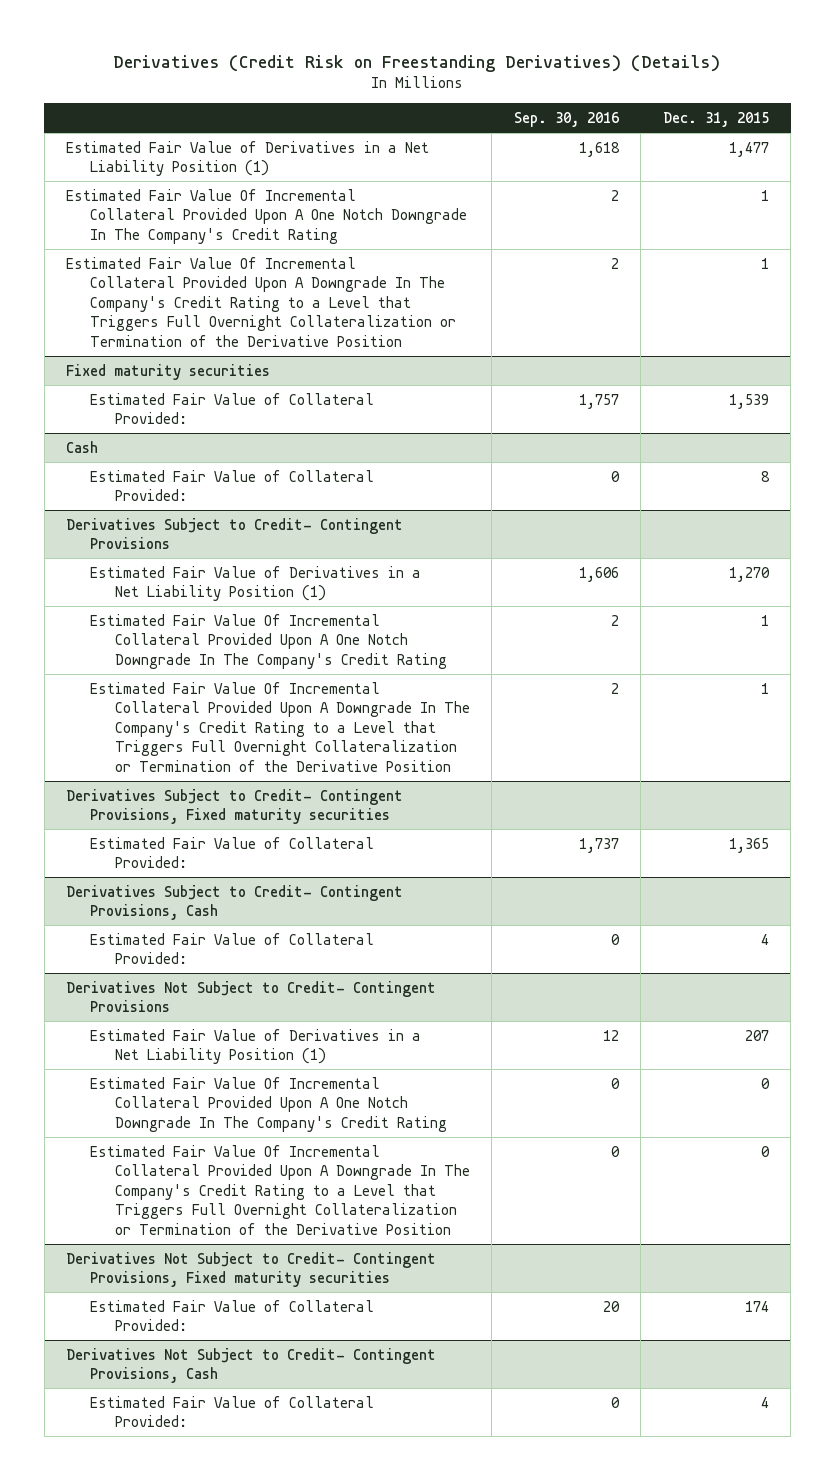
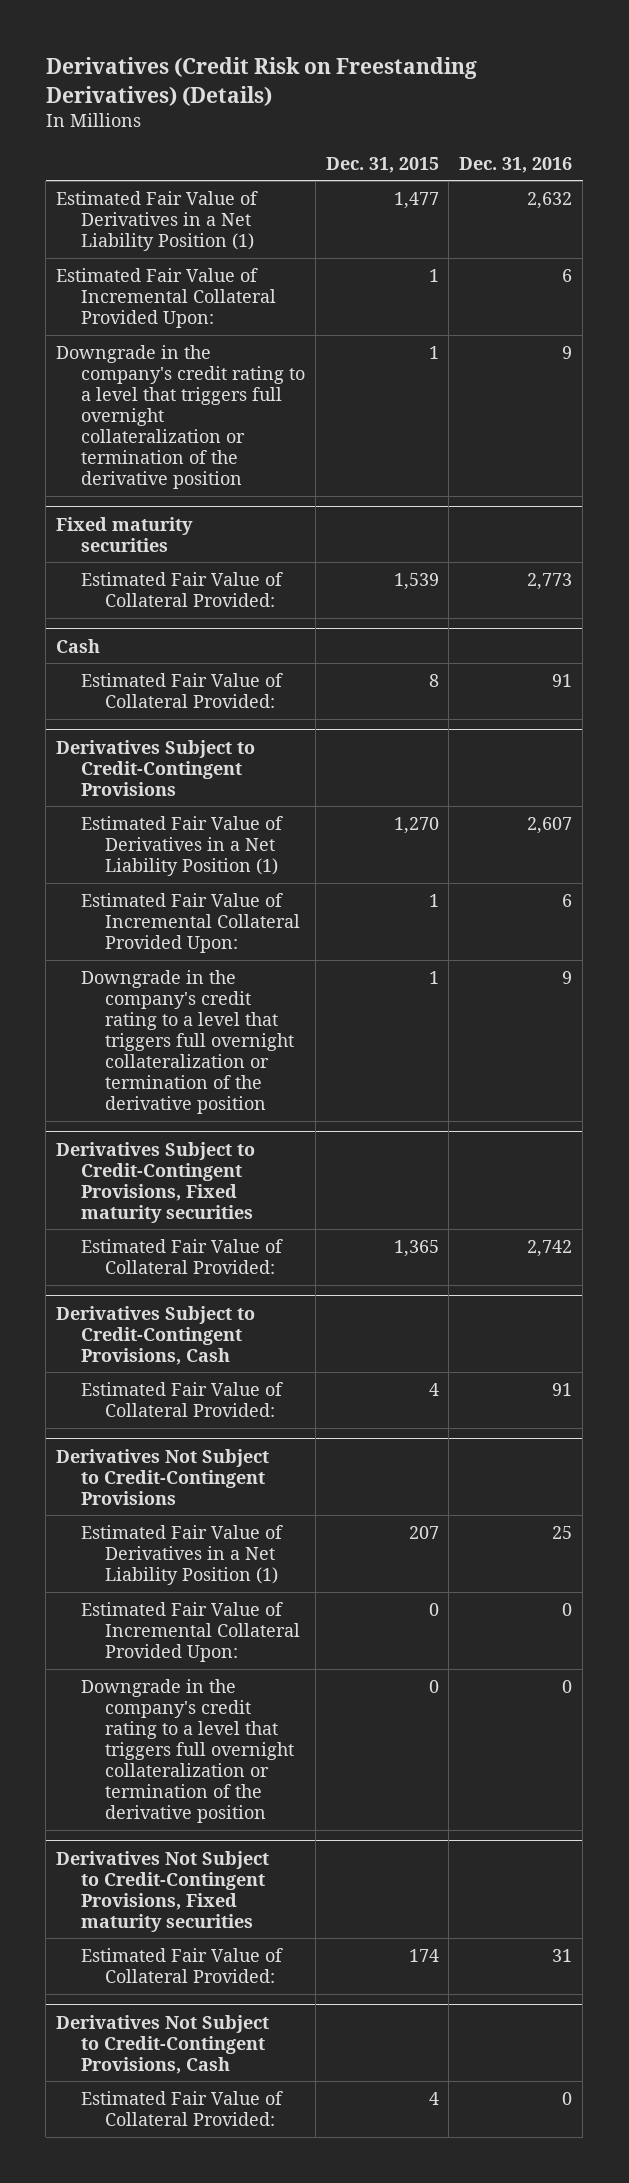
- | Sep. 30, 2016 | Dec. 31, 2015
+ | Dec. 31, 2015 | Dec. 31, 2016
- Estimated Fair Value Of Incremental Collateral Provided Upon A One Notch Downgrade In The Company's Credit Rating | 2 | 1
- Estimated Fair Value Of Incremental Collateral Provided Upon A Downgrade In The Company's Credit Rating to a Level that Triggers Full Overnight Collateralization or Termination of the Derivative Position | 2 | 1
+ Estimated Fair Value of Incremental Collateral Provided Upon: | 1 | 6
+ Downgrade in the company's credit rating to a level that triggers full overnight collateralization or termination of the derivative position | 1 | 9
- Derivatives Subject to Credit- Contingent Provisions
+ Derivatives Subject to Credit-Contingent Provisions
- Estimated Fair Value Of Incremental Collateral Provided Upon A One Notch Downgrade In The Company's Credit Rating | 2 | 1
- Estimated Fair Value Of Incremental Collateral Provided Upon A Downgrade In The Company's Credit Rating to a Level that Triggers Full Overnight Collateralization or Termination of the Derivative Position | 2 | 1
- Derivatives Subject to Credit- Contingent Provisions, Fixed maturity securities
+ Estimated Fair Value of Incremental Collateral Provided Upon: | 1 | 6
+ Downgrade in the company's credit rating to a level that triggers full overnight collateralization or termination of the derivative position | 1 | 9
+ Derivatives Subject to Credit-Contingent Provisions, Fixed maturity securities
- Derivatives Subject to Credit- Contingent Provisions, Cash
+ Derivatives Subject to Credit-Contingent Provisions, Cash
- Derivatives Not Subject to Credit- Contingent Provisions
+ Derivatives Not Subject to Credit-Contingent Provisions
- Estimated Fair Value Of Incremental Collateral Provided Upon A One Notch Downgrade In The Company's Credit Rating | 0 | 0
- Estimated Fair Value Of Incremental Collateral Provided Upon A Downgrade In The Company's Credit Rating to a Level that Triggers Full Overnight Collateralization or Termination of the Derivative Position | 0 | 0
- Derivatives Not Subject to Credit- Contingent Provisions, Fixed maturity securities
+ Estimated Fair Value of Incremental Collateral Provided Upon: | 0 | 0
+ Downgrade in the company's credit rating to a level that triggers full overnight collateralization or termination of the derivative position | 0 | 0
+ Derivatives Not Subject to Credit-Contingent Provisions, Fixed maturity securities
- Derivatives Not Subject to Credit- Contingent Provisions, Cash
+ Derivatives Not Subject to Credit-Contingent Provisions, Cash

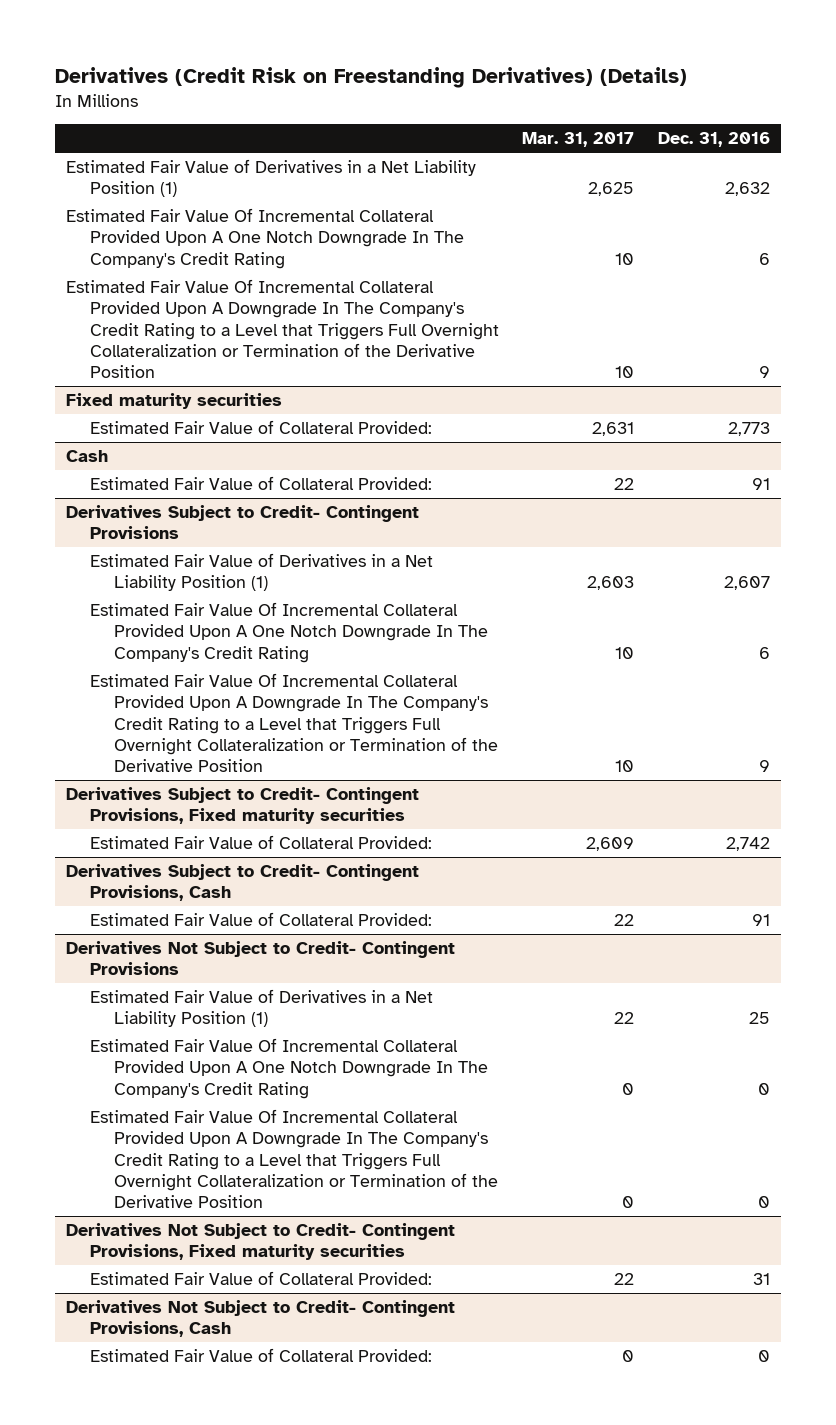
- | Dec. 31, 2015 | Dec. 31, 2016
+ | Mar. 31, 2017 | Dec. 31, 2016
- Estimated Fair Value of Incremental Collateral Provided Upon: | 1 | 6
- Downgrade in the company's credit rating to a level that triggers full overnight collateralization or termination of the derivative position | 1 | 9
+ Estimated Fair Value Of Incremental Collateral Provided Upon A One Notch Downgrade In The Company's Credit Rating | 10 | 6
+ Estimated Fair Value Of Incremental Collateral Provided Upon A Downgrade In The Company's Credit Rating to a Level that Triggers Full Overnight Collateralization or Termination of the Derivative Position | 10 | 9
- Derivatives Subject to Credit-Contingent Provisions
+ Derivatives Subject to Credit- Contingent Provisions
- Estimated Fair Value of Incremental Collateral Provided Upon: | 1 | 6
- Downgrade in the company's credit rating to a level that triggers full overnight collateralization or termination of the derivative position | 1 | 9
- Derivatives Subject to Credit-Contingent Provisions, Fixed maturity securities
+ Estimated Fair Value Of Incremental Collateral Provided Upon A One Notch Downgrade In The Company's Credit Rating | 10 | 6
+ Estimated Fair Value Of Incremental Collateral Provided Upon A Downgrade In The Company's Credit Rating to a Level that Triggers Full Overnight Collateralization or Termination of the Derivative Position | 10 | 9
+ Derivatives Subject to Credit- Contingent Provisions, Fixed maturity securities
- Derivatives Subject to Credit-Contingent Provisions, Cash
+ Derivatives Subject to Credit- Contingent Provisions, Cash
- Derivatives Not Subject to Credit-Contingent Provisions
+ Derivatives Not Subject to Credit- Contingent Provisions
- Estimated Fair Value of Incremental Collateral Provided Upon: | 0 | 0
- Downgrade in the company's credit rating to a level that triggers full overnight collateralization or termination of the derivative position | 0 | 0
- Derivatives Not Subject to Credit-Contingent Provisions, Fixed maturity securities
+ Estimated Fair Value Of Incremental Collateral Provided Upon A One Notch Downgrade In The Company's Credit Rating | 0 | 0
+ Estimated Fair Value Of Incremental Collateral Provided Upon A Downgrade In The Company's Credit Rating to a Level that Triggers Full Overnight Collateralization or Termination of the Derivative Position | 0 | 0
+ Derivatives Not Subject to Credit- Contingent Provisions, Fixed maturity securities
- Derivatives Not Subject to Credit-Contingent Provisions, Cash
+ Derivatives Not Subject to Credit- Contingent Provisions, Cash

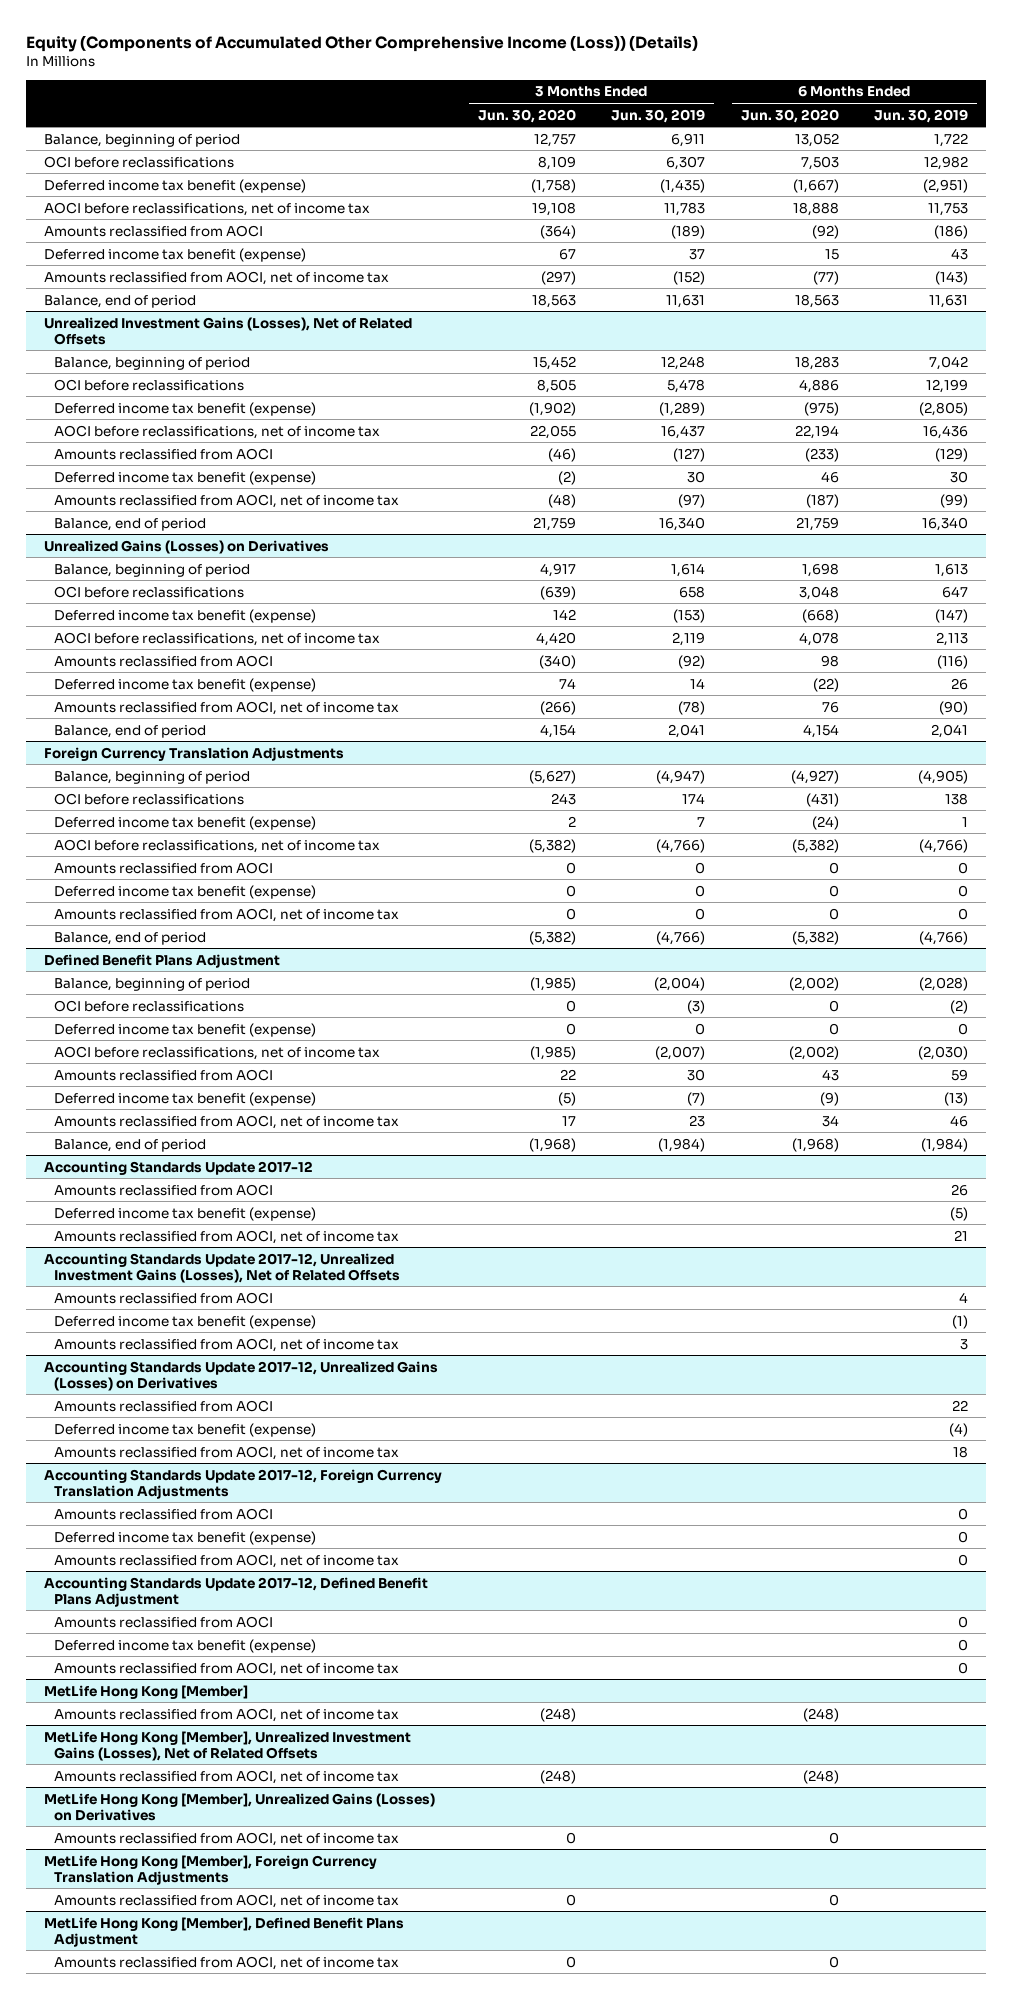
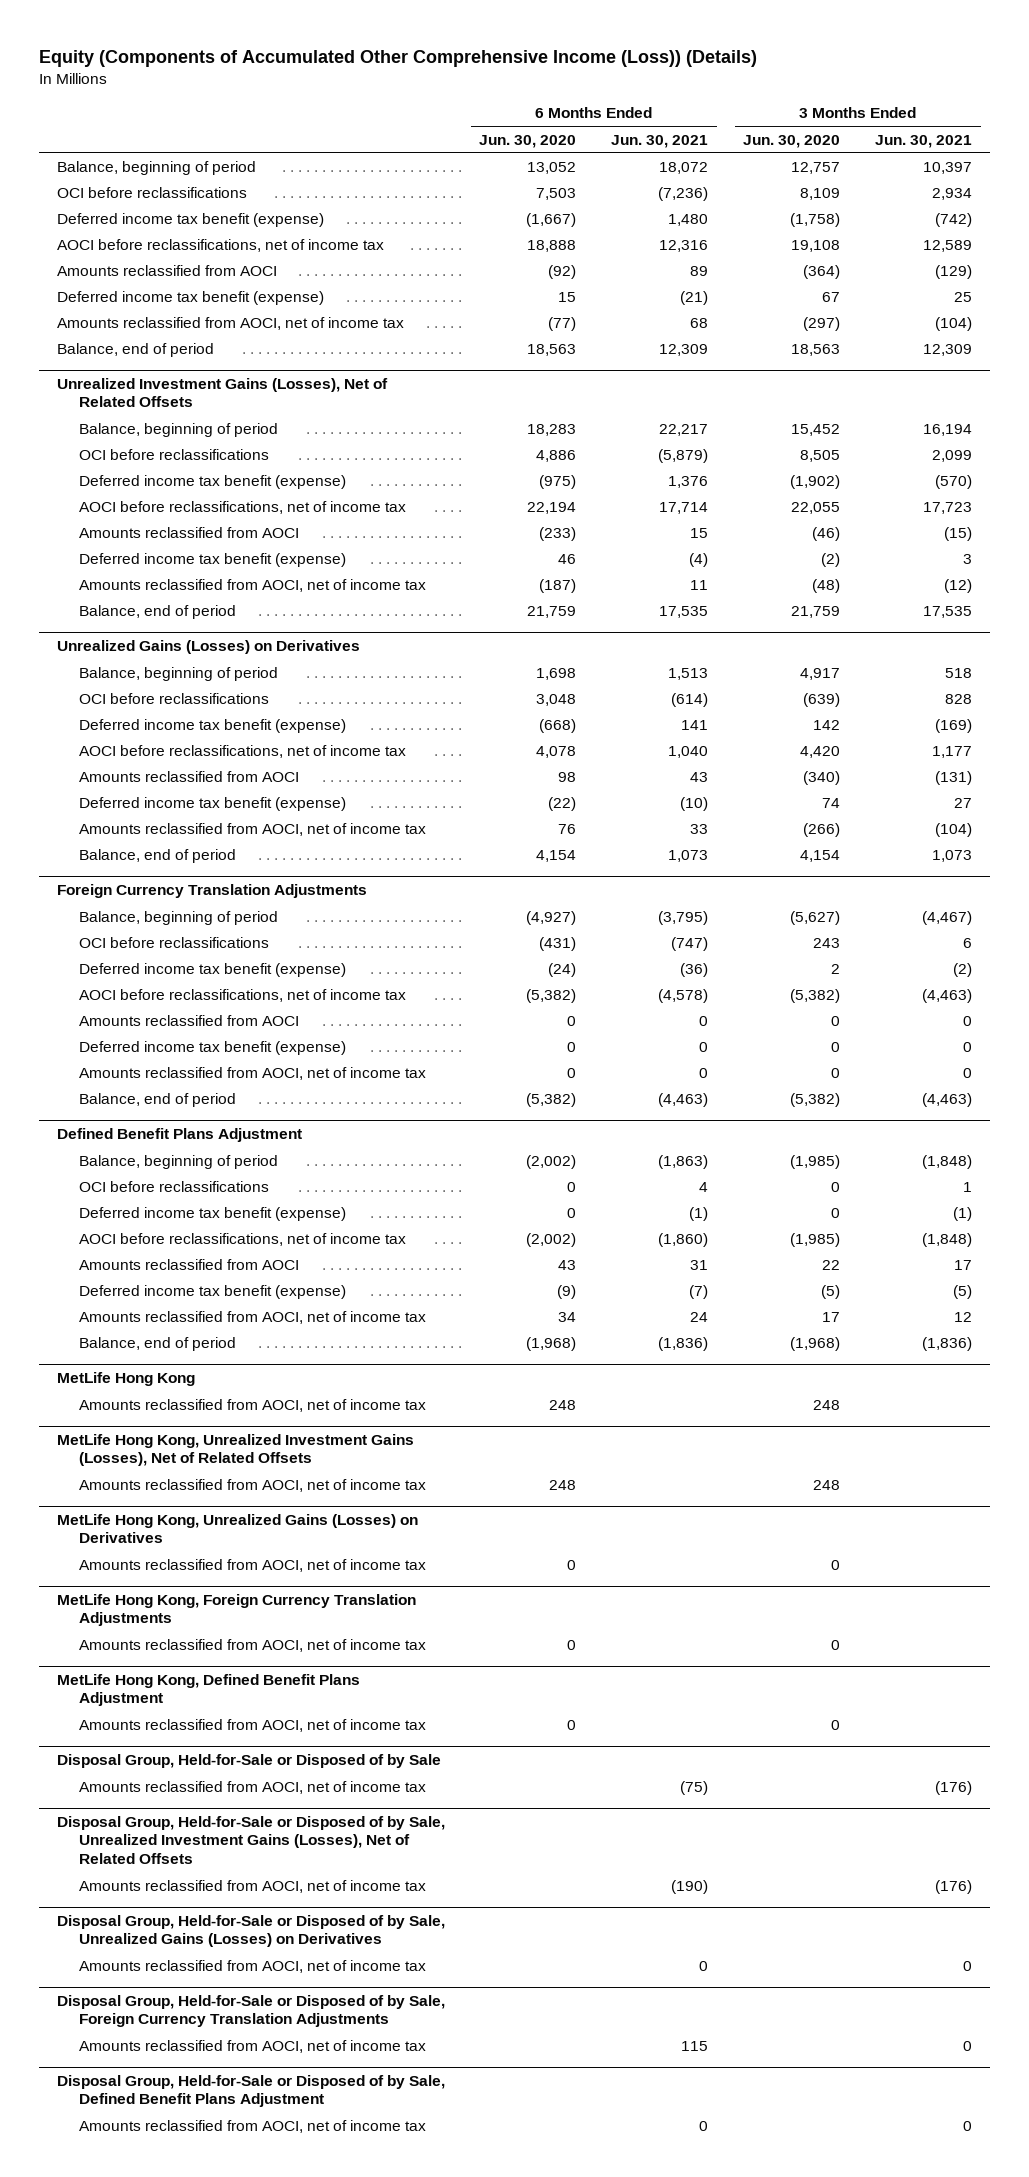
- | 3 Months Ended Jun. 30, 2020 | 3 Months Ended Jun. 30, 2019 | 6 Months Ended Jun. 30, 2020 | 6 Months Ended Jun. 30, 2019
+ | 6 Months Ended Jun. 30, 2020 | 6 Months Ended Jun. 30, 2021 | 3 Months Ended Jun. 30, 2020 | 3 Months Ended Jun. 30, 2021
- Accounting Standards Update 2017-12
- Amounts reclassified from AOCI | | | | 26
- Deferred income tax benefit (expense) | | | | (5)
+ MetLife Hong Kong
+ Amounts reclassified from AOCI, net of income tax | 248 | | 248 |
+ MetLife Hong Kong, Unrealized Investment Gains (Losses), Net of Related Offsets
+ Amounts reclassified from AOCI, net of income tax | 248 | | 248 |
+ MetLife Hong Kong, Unrealized Gains (Losses) on Derivatives
+ Amounts reclassified from AOCI, net of income tax | 0 | | 0 |
+ MetLife Hong Kong, Foreign Currency Translation Adjustments
+ Amounts reclassified from AOCI, net of income tax | 0 | | 0 |
+ MetLife Hong Kong, Defined Benefit Plans Adjustment
+ Amounts reclassified from AOCI, net of income tax | 0 | | 0 |
+ Disposal Group, Held-for-Sale or Disposed of by Sale
- Accounting Standards Update 2017-12, Unrealized Investment Gains (Losses), Net of Related Offsets
- Amounts reclassified from AOCI | | | | 4
- Deferred income tax benefit (expense) | | | | (1)
+ Disposal Group, Held-for-Sale or Disposed of by Sale, Unrealized Investment Gains (Losses), Net of Related Offsets
- Accounting Standards Update 2017-12, Unrealized Gains (Losses) on Derivatives
- Amounts reclassified from AOCI | | | | 22
- Deferred income tax benefit (expense) | | | | (4)
+ Disposal Group, Held-for-Sale or Disposed of by Sale, Unrealized Gains (Losses) on Derivatives
- Accounting Standards Update 2017-12, Foreign Currency Translation Adjustments
- Amounts reclassified from AOCI | | | | 0
- Deferred income tax benefit (expense) | | | | 0
+ Disposal Group, Held-for-Sale or Disposed of by Sale, Foreign Currency Translation Adjustments
- Accounting Standards Update 2017-12, Defined Benefit Plans Adjustment
- Amounts reclassified from AOCI | | | | 0
- Deferred income tax benefit (expense) | | | | 0
+ Disposal Group, Held-for-Sale or Disposed of by Sale, Defined Benefit Plans Adjustment
- MetLife Hong Kong [Member]
- Amounts reclassified from AOCI, net of income tax | (248) | | (248) |
- MetLife Hong Kong [Member], Unrealized Investment Gains (Losses), Net of Related Offsets
- Amounts reclassified from AOCI, net of income tax | (248) | | (248) |
- MetLife Hong Kong [Member], Unrealized Gains (Losses) on Derivatives
- Amounts reclassified from AOCI, net of income tax | 0 | | 0 |
- MetLife Hong Kong [Member], Foreign Currency Translation Adjustments
- Amounts reclassified from AOCI, net of income tax | 0 | | 0 |
- MetLife Hong Kong [Member], Defined Benefit Plans Adjustment
- Amounts reclassified from AOCI, net of income tax | 0 | | 0 |

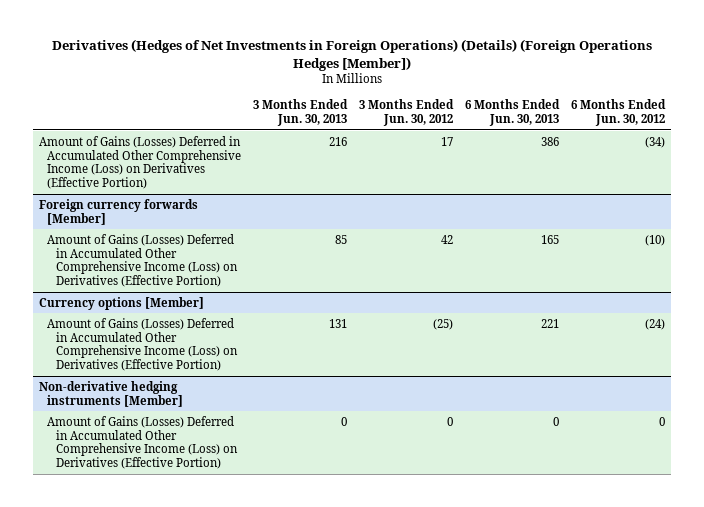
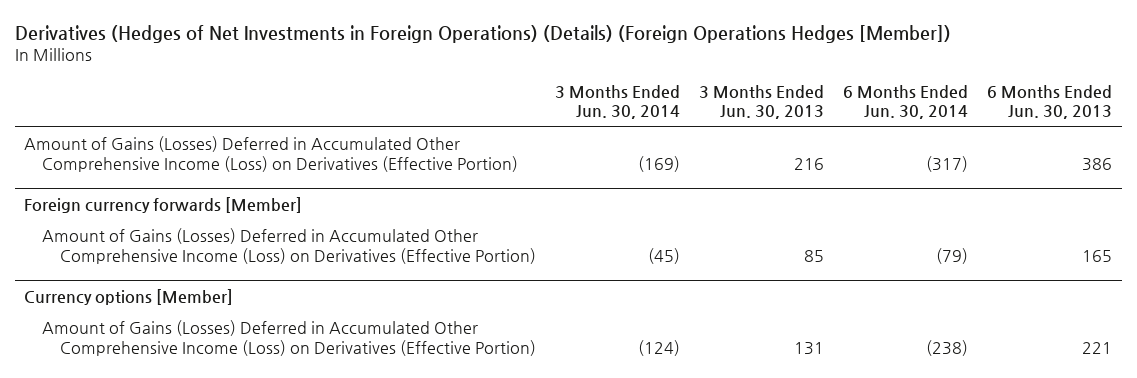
- | 3 Months Ended Jun. 30, 2013 | 3 Months Ended Jun. 30, 2012 | 6 Months Ended Jun. 30, 2013 | 6 Months Ended Jun. 30, 2012
+ | 3 Months Ended Jun. 30, 2014 | 3 Months Ended Jun. 30, 2013 | 6 Months Ended Jun. 30, 2014 | 6 Months Ended Jun. 30, 2013
- Non-derivative hedging instruments [Member]
- Amount of Gains (Losses) Deferred in Accumulated Other Comprehensive Income (Loss) on Derivatives (Effective Portion) | 0 | 0 | 0 | 0

